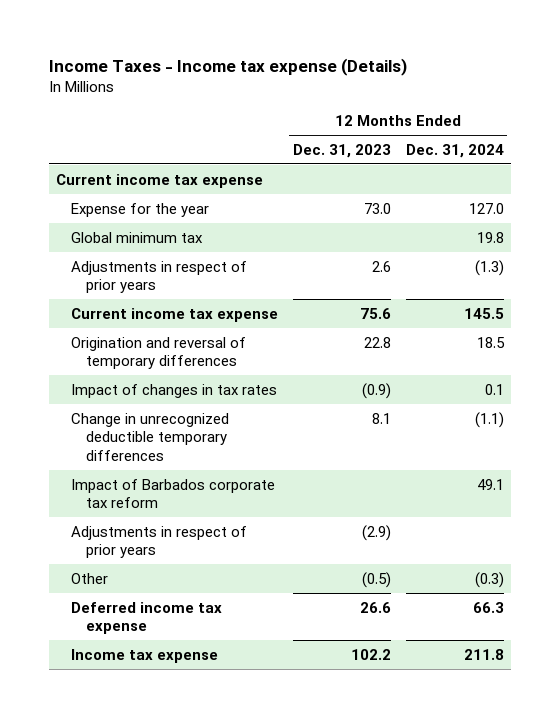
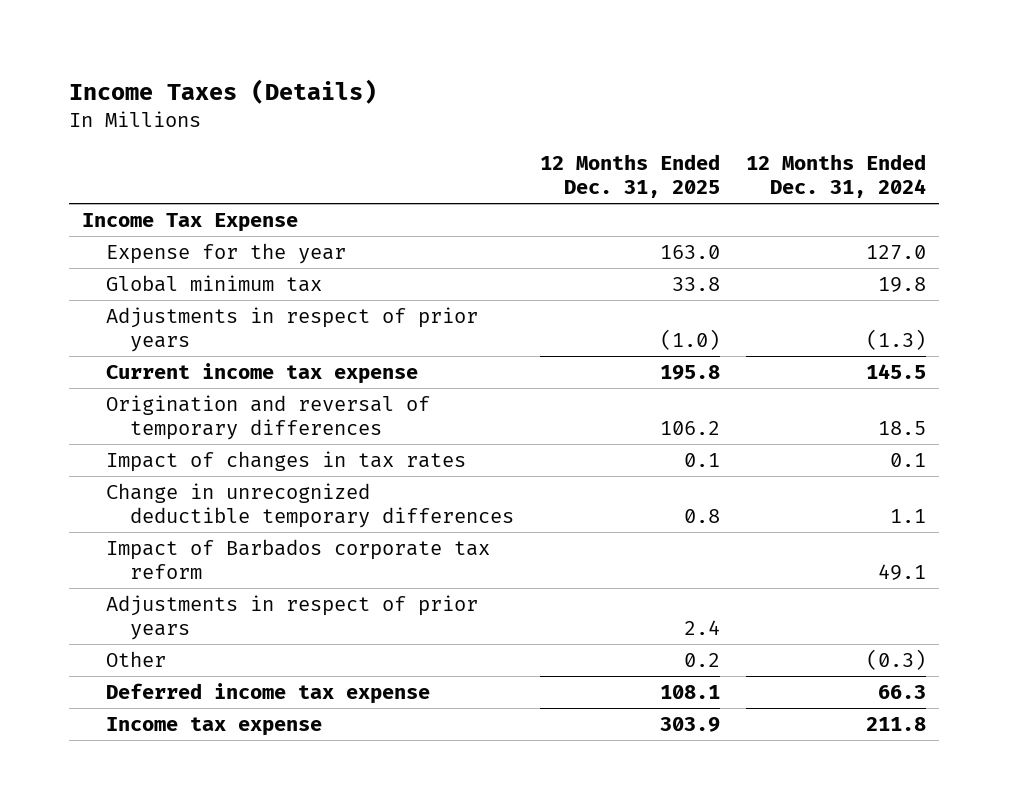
- Income Taxes - Income tax expense (Details)
+ Income Taxes (Details)
- | 12 Months Ended Dec. 31, 2023 | 12 Months Ended Dec. 31, 2024
+ | 12 Months Ended Dec. 31, 2025 | 12 Months Ended Dec. 31, 2024
- Current income tax expense
+ Income Tax Expense
- Change in unrecognized deductible temporary differences | 8.1 | (1.1)
+ Change in unrecognized deductible temporary differences | 0.8 | 1.1

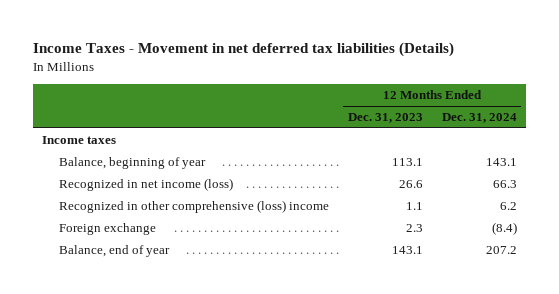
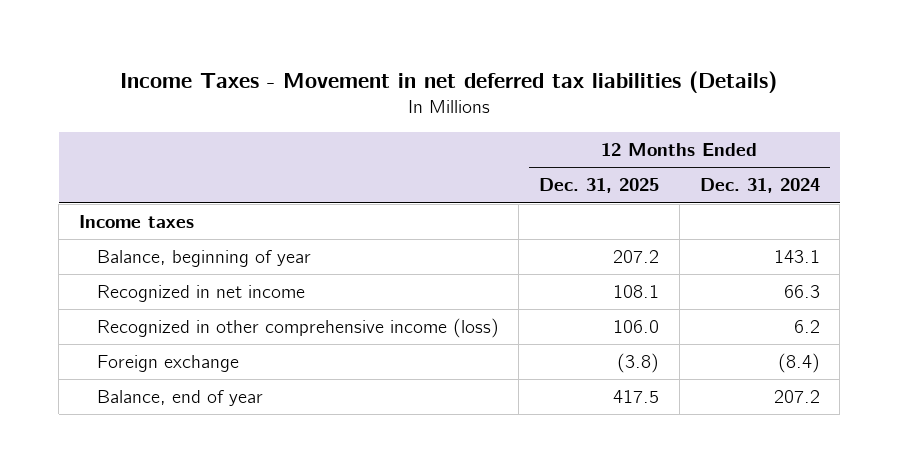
- | 12 Months Ended Dec. 31, 2023 | 12 Months Ended Dec. 31, 2024
+ | 12 Months Ended Dec. 31, 2025 | 12 Months Ended Dec. 31, 2024
- Recognized in net income (loss) | 26.6 | 66.3
- Recognized in other comprehensive (loss) income | 1.1 | 6.2
+ Recognized in net income | 108.1 | 66.3
+ Recognized in other comprehensive income (loss) | 106.0 | 6.2

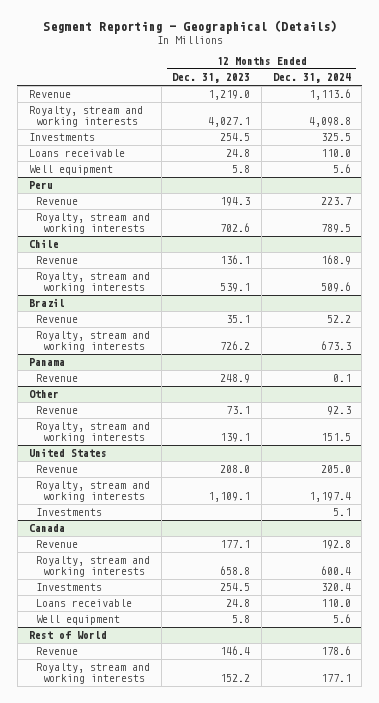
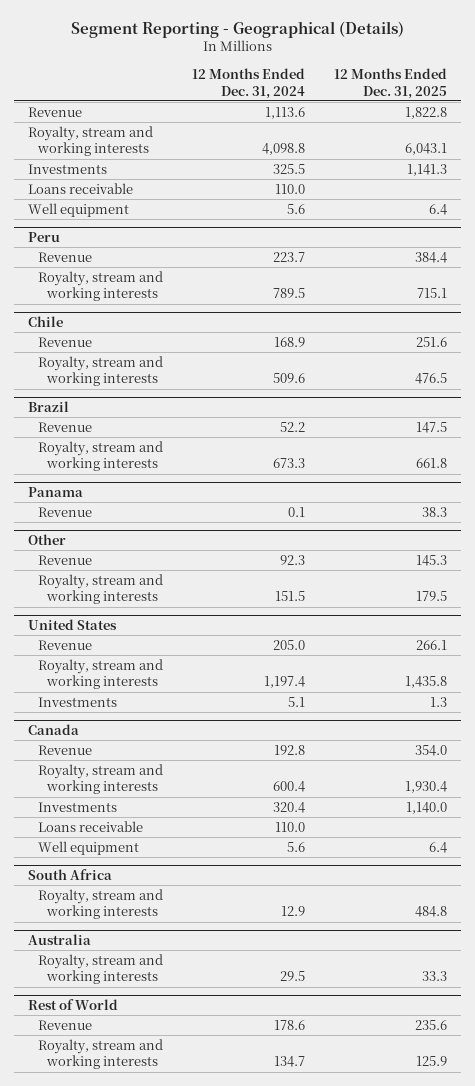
- | 12 Months Ended Dec. 31, 2023 | 12 Months Ended Dec. 31, 2024
+ | 12 Months Ended Dec. 31, 2024 | 12 Months Ended Dec. 31, 2025
+ South Africa
+ Royalty, stream and working interests | 12.9 | 484.8
+ Australia
+ Royalty, stream and working interests | 29.5 | 33.3
@ Rest of World
- Royalty, stream and working interests | 152.2 | 177.1
+ Royalty, stream and working interests | 134.7 | 125.9

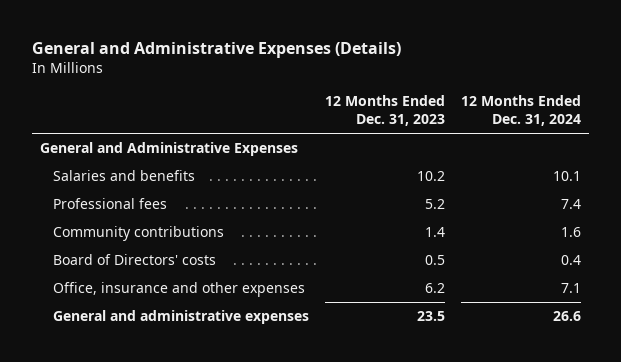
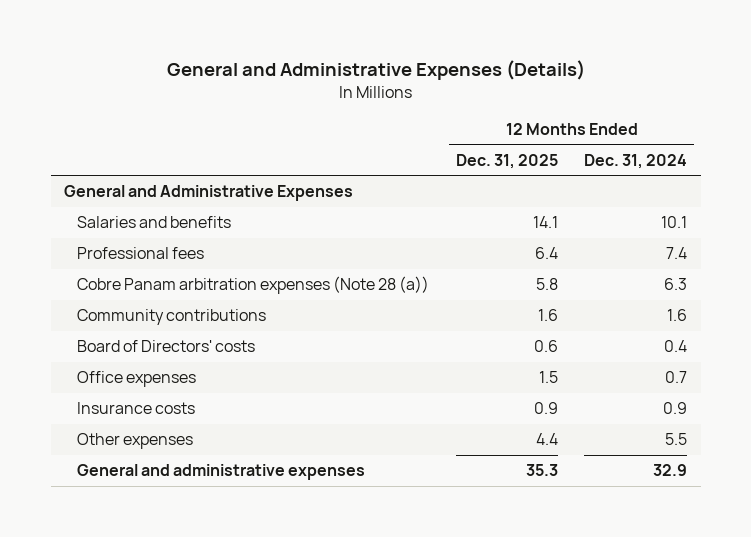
- | 12 Months Ended Dec. 31, 2023 | 12 Months Ended Dec. 31, 2024
+ | 12 Months Ended Dec. 31, 2025 | 12 Months Ended Dec. 31, 2024
+ Cobre Panam arbitration expenses (Note 28 (a)) | 5.8 | 6.3
- Office, insurance and other expenses | 6.2 | 7.1
- General and administrative expenses | 23.5 | 26.6
+ Office expenses | 1.5 | 0.7
+ Insurance costs | 0.9 | 0.9
+ Other expenses | 4.4 | 5.5
+ General and administrative expenses | 35.3 | 32.9

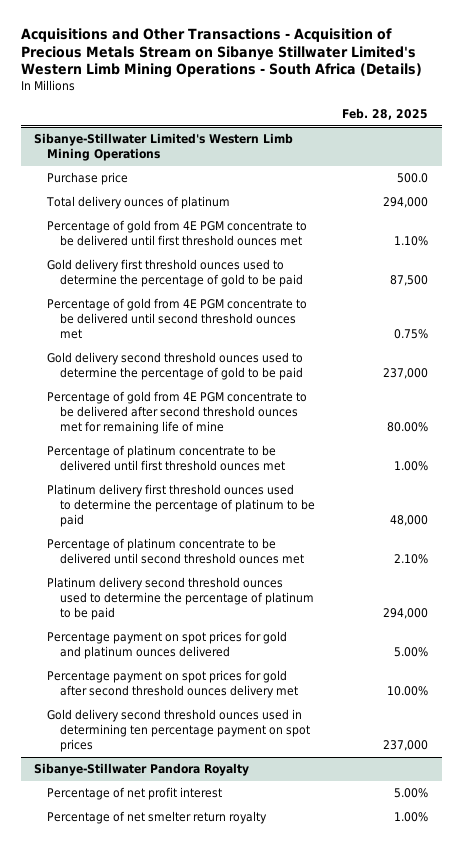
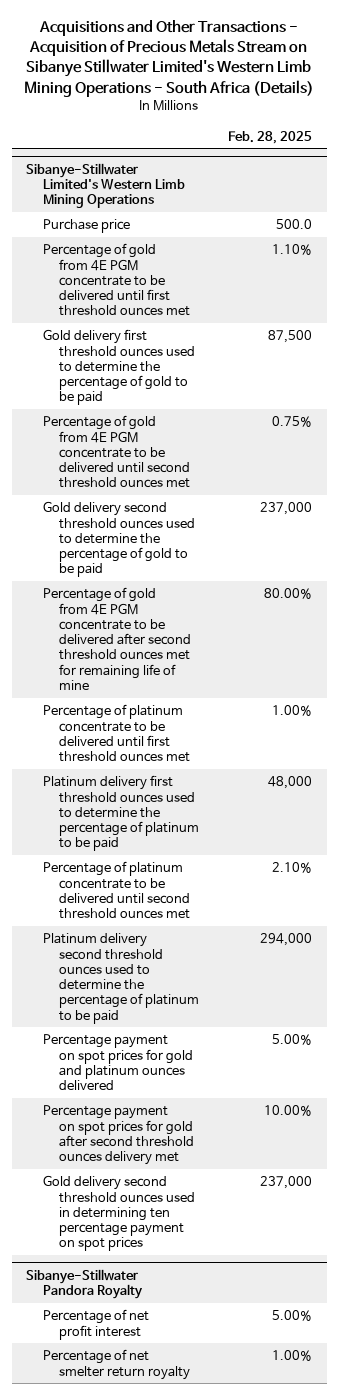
@ Sibanye-Stillwater Limited's Western Limb Mining Operations
- Total delivery ounces of platinum | 294,000

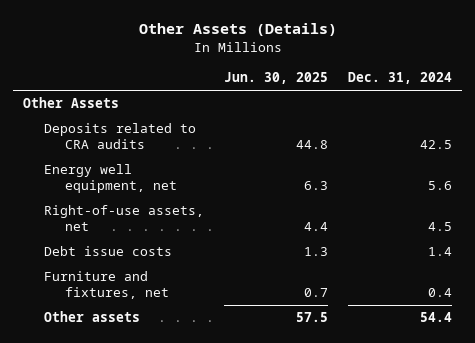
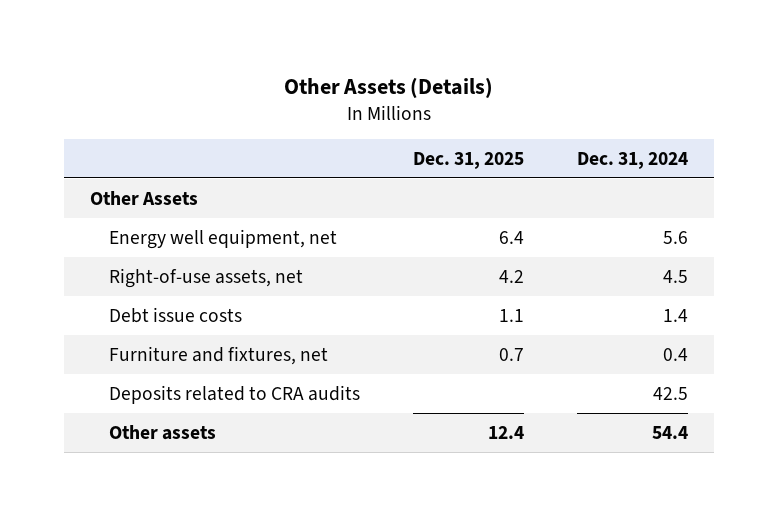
- | Jun. 30, 2025 | Dec. 31, 2024
+ | Dec. 31, 2025 | Dec. 31, 2024
moved down: Deposits related to CRA audits | | 42.5

